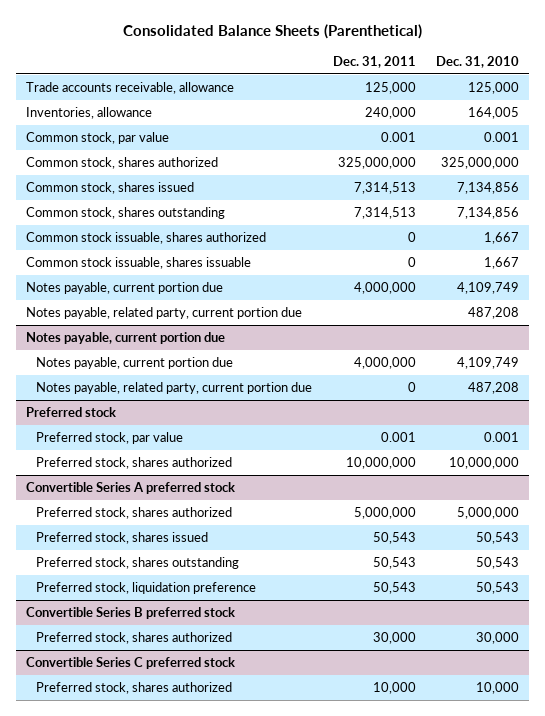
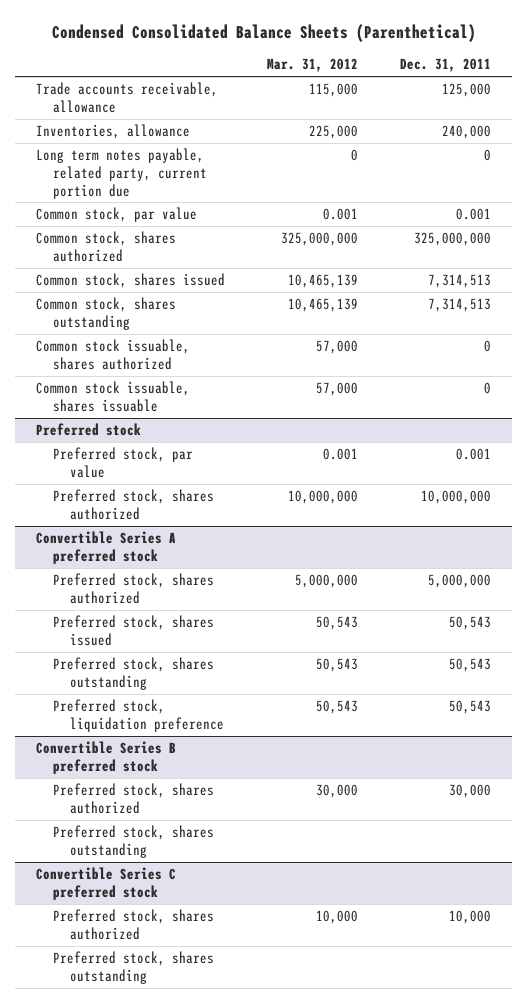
- Consolidated Balance Sheets (Parenthetical)
+ Condensed Consolidated Balance Sheets (Parenthetical)
- | Dec. 31, 2011 | Dec. 31, 2010
+ | Mar. 31, 2012 | Dec. 31, 2011
+ Long term notes payable, related party, current portion due | 0 | 0
- Notes payable, current portion due | 4,000,000 | 4,109,749
- Notes payable, related party, current portion due | | 487,208
- Notes payable, current portion due
- Notes payable, current portion due | 4,000,000 | 4,109,749
- Notes payable, related party, current portion due | 0 | 487,208
@ Convertible Series B preferred stock
+ Preferred stock, shares outstanding
@ Convertible Series C preferred stock
+ Preferred stock, shares outstanding

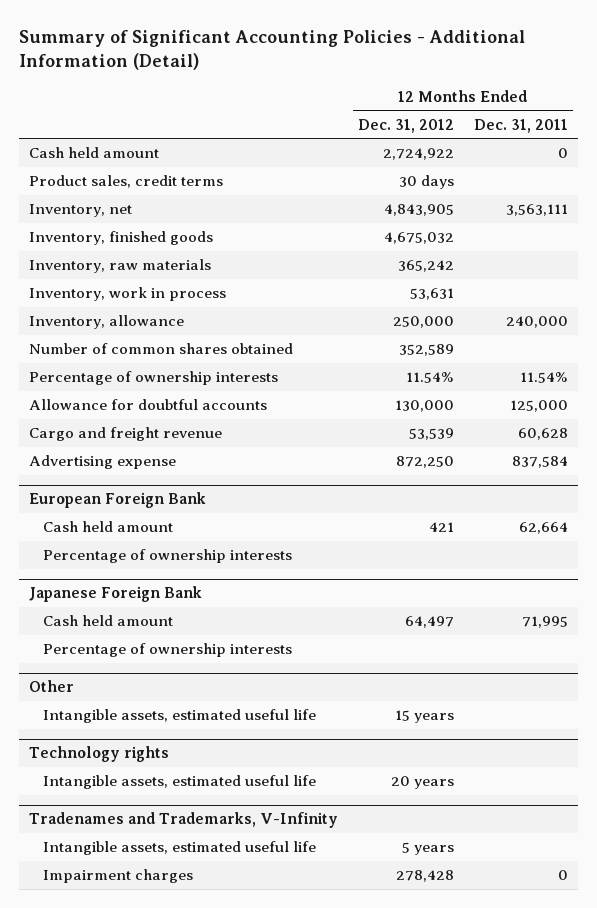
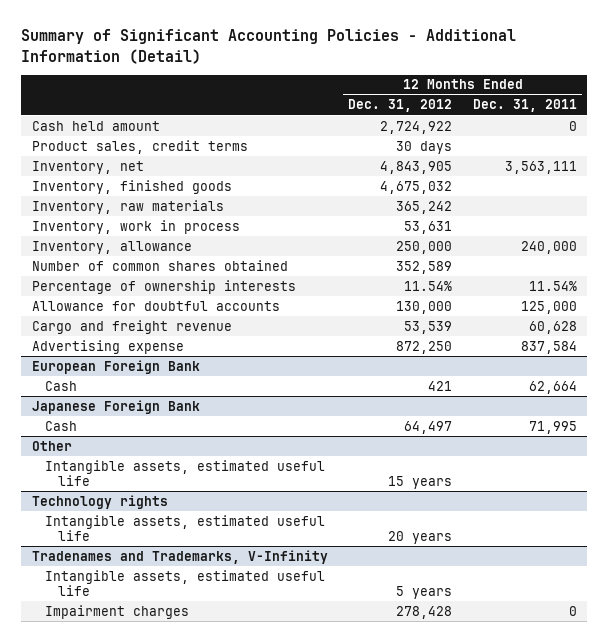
@ European Foreign Bank
- Cash held amount | 421 | 62,664
- Percentage of ownership interests
+ Cash | 421 | 62,664
@ Japanese Foreign Bank
- Cash held amount | 64,497 | 71,995
- Percentage of ownership interests
+ Cash | 64,497 | 71,995

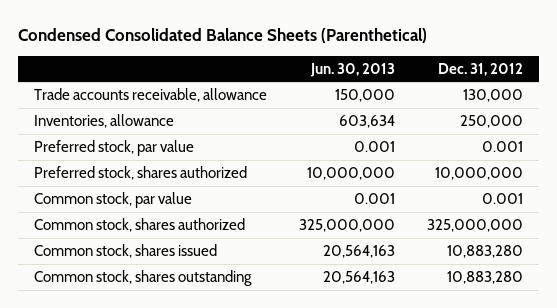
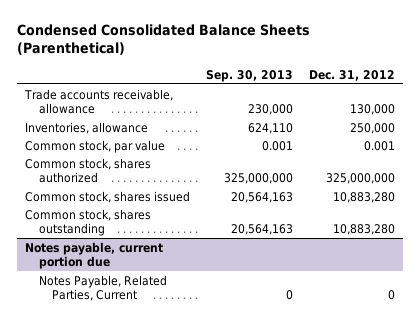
- | Jun. 30, 2013 | Dec. 31, 2012
+ | Sep. 30, 2013 | Dec. 31, 2012
- Preferred stock, par value | 0.001 | 0.001
- Preferred stock, shares authorized | 10,000,000 | 10,000,000
+ Notes payable, current portion due
+ Notes Payable, Related Parties, Current | 0 | 0

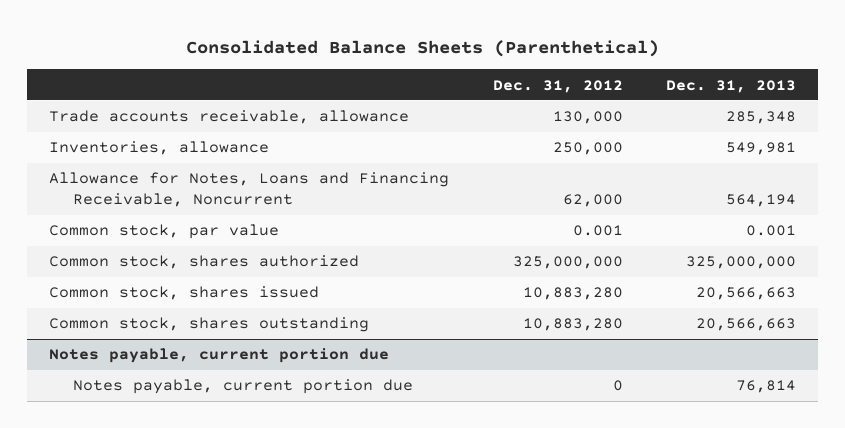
- Condensed Consolidated Balance Sheets (Parenthetical)
+ Consolidated Balance Sheets (Parenthetical)
- | Sep. 30, 2013 | Dec. 31, 2012
+ | Dec. 31, 2012 | Dec. 31, 2013
+ Allowance for Notes, Loans and Financing Receivable, Noncurrent | 62,000 | 564,194
@ Notes payable, current portion due
- Notes Payable, Related Parties, Current | 0 | 0
+ Notes payable, current portion due | 0 | 76,814

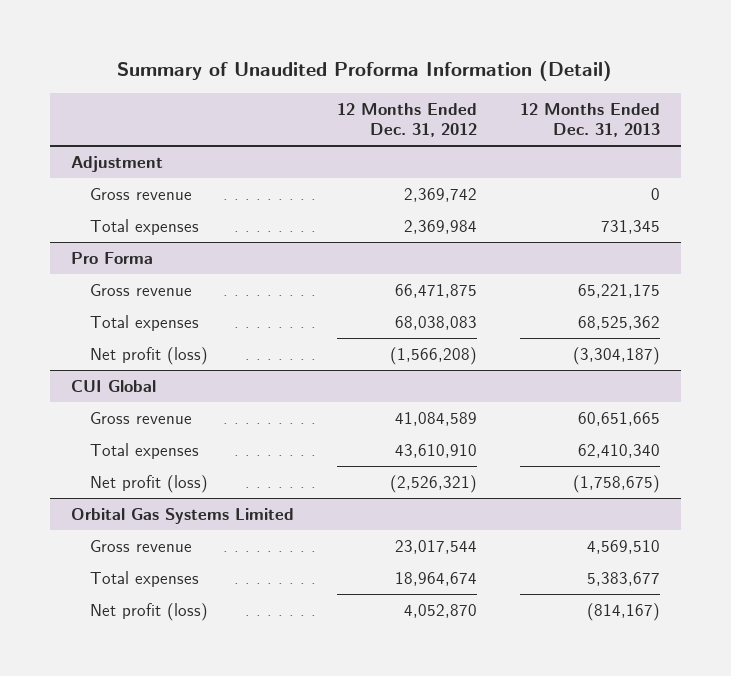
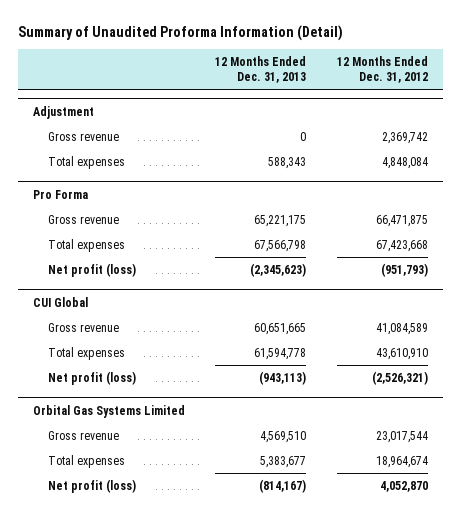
- | 12 Months Ended Dec. 31, 2012 | 12 Months Ended Dec. 31, 2013
+ | 12 Months Ended Dec. 31, 2013 | 12 Months Ended Dec. 31, 2012
@ Adjustment
- Total expenses | 2,369,984 | 731,345
+ Total expenses | 588,343 | 4,848,084
@ Pro Forma
- Total expenses | 68,038,083 | 68,525,362
- Net profit (loss) | (1,566,208) | (3,304,187)
+ Total expenses | 67,566,798 | 67,423,668
+ Net profit (loss) | (2,345,623) | (951,793)
@ CUI Global
- Total expenses | 43,610,910 | 62,410,340
- Net profit (loss) | (2,526,321) | (1,758,675)
+ Total expenses | 61,594,778 | 43,610,910
+ Net profit (loss) | (943,113) | (2,526,321)

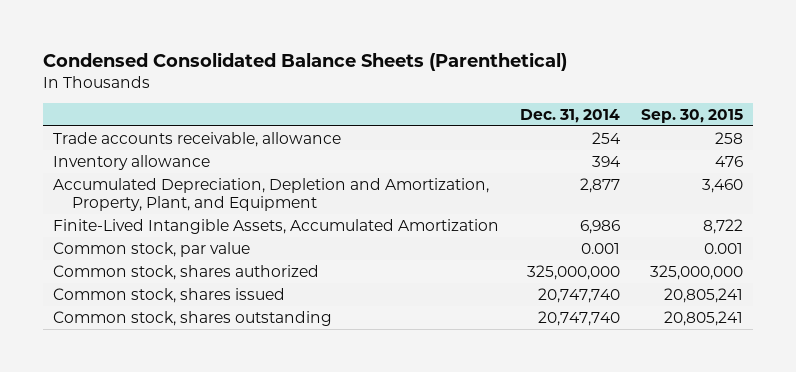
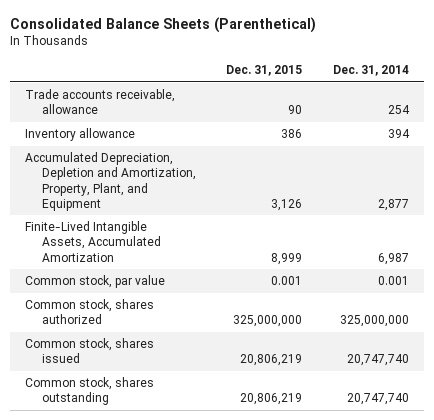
- Condensed Consolidated Balance Sheets (Parenthetical)
+ Consolidated Balance Sheets (Parenthetical)
- | Dec. 31, 2014 | Sep. 30, 2015
+ | Dec. 31, 2015 | Dec. 31, 2014
- Finite-Lived Intangible Assets, Accumulated Amortization | 6,986 | 8,722
+ Finite-Lived Intangible Assets, Accumulated Amortization | 8,999 | 6,987

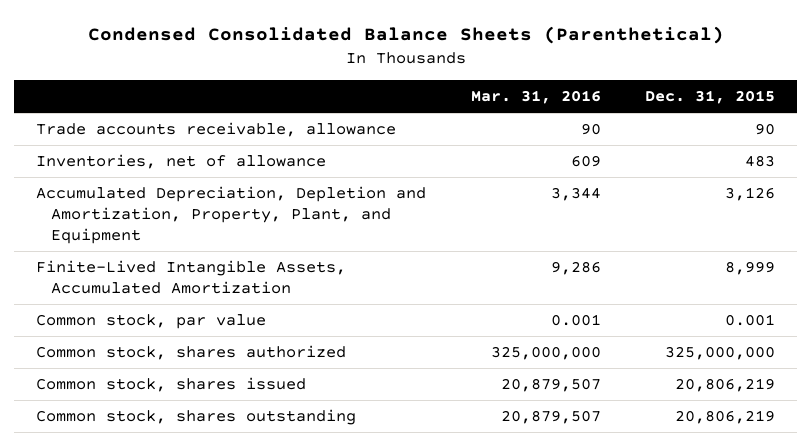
- Consolidated Balance Sheets (Parenthetical)
+ Condensed Consolidated Balance Sheets (Parenthetical)
- | Dec. 31, 2015 | Dec. 31, 2014
+ | Mar. 31, 2016 | Dec. 31, 2015
- Inventory allowance | 386 | 394
+ Inventories, net of allowance | 609 | 483

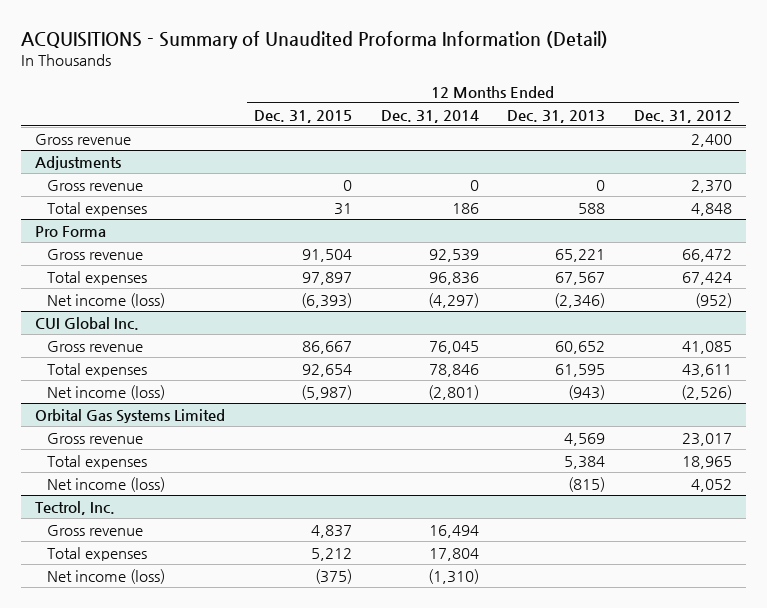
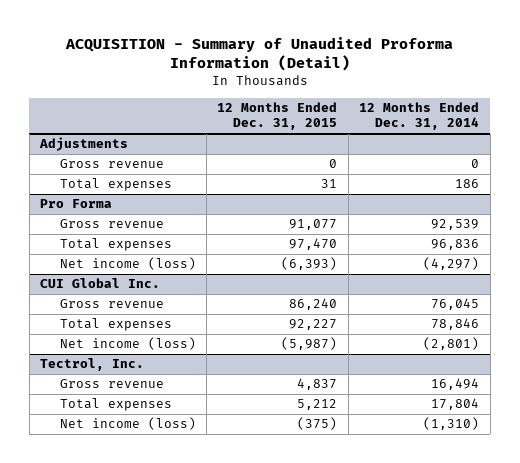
- ACQUISITIONS - Summary of Unaudited Proforma Information (Detail)
+ ACQUISITION - Summary of Unaudited Proforma Information (Detail)
- | 12 Months Ended Dec. 31, 2015 | 12 Months Ended Dec. 31, 2014 | 12 Months Ended Dec. 31, 2013 | 12 Months Ended Dec. 31, 2012
+ | 12 Months Ended Dec. 31, 2015 | 12 Months Ended Dec. 31, 2014
- Gross revenue | | | | 2,400
@ Pro Forma
- Gross revenue | 91,504 | 92,539 | 65,221 | 66,472
- Total expenses | 97,897 | 96,836 | 67,567 | 67,424
+ Gross revenue | 91,077 | 92,539
+ Total expenses | 97,470 | 96,836
@ CUI Global Inc.
- Gross revenue | 86,667 | 76,045 | 60,652 | 41,085
- Total expenses | 92,654 | 78,846 | 61,595 | 43,611
+ Gross revenue | 86,240 | 76,045
+ Total expenses | 92,227 | 78,846
- Orbital Gas Systems Limited
- Gross revenue | | | 4,569 | 23,017
- Total expenses | | | 5,384 | 18,965
- Net income (loss) | | | (815) | 4,052

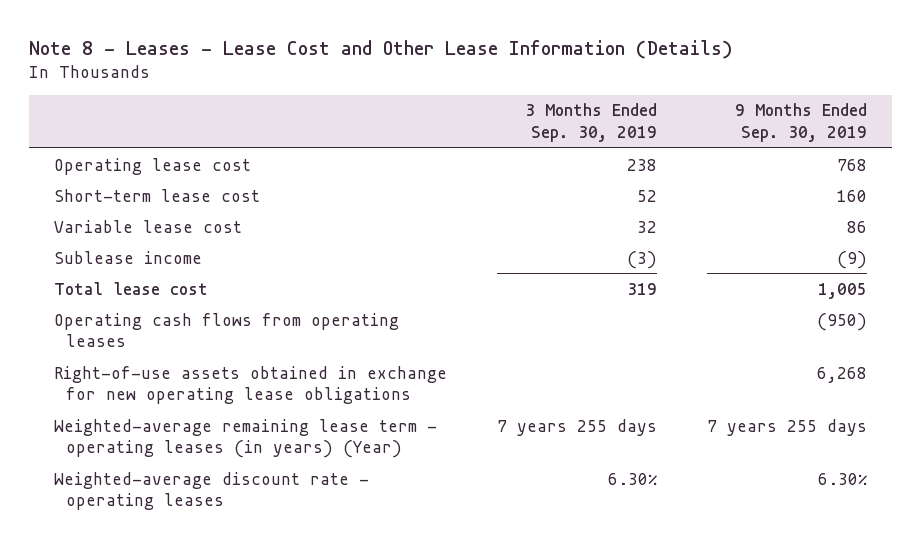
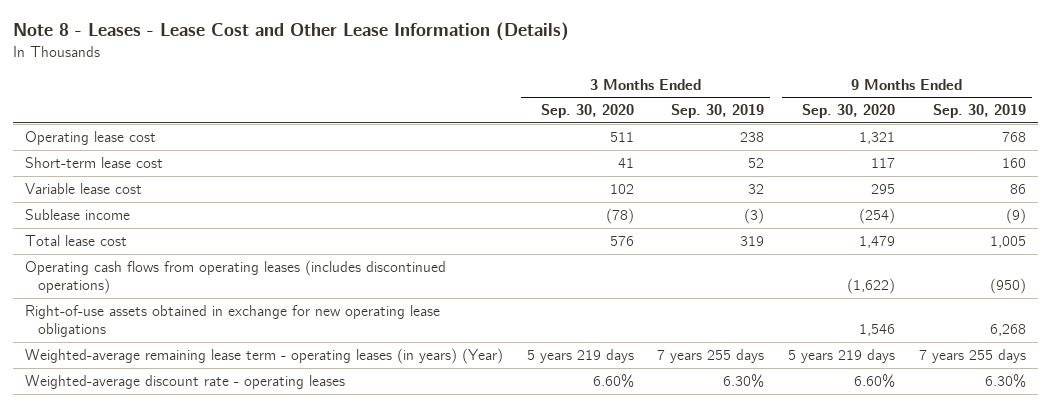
- | 3 Months Ended Sep. 30, 2019 | 9 Months Ended Sep. 30, 2019
+ | 3 Months Ended Sep. 30, 2020 | 3 Months Ended Sep. 30, 2019 | 9 Months Ended Sep. 30, 2020 | 9 Months Ended Sep. 30, 2019
- Operating cash flows from operating leases | | (950)
+ Operating cash flows from operating leases (includes discontinued operations) | | | (1,622) | (950)

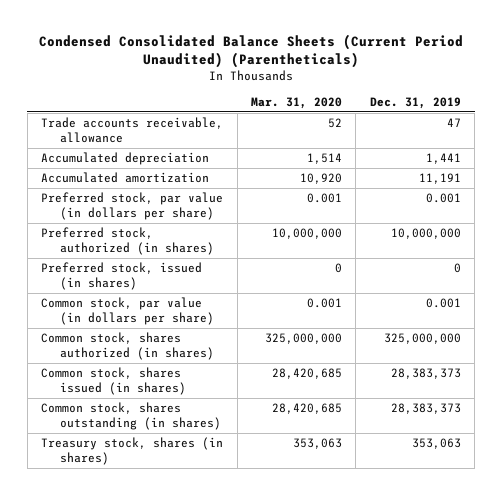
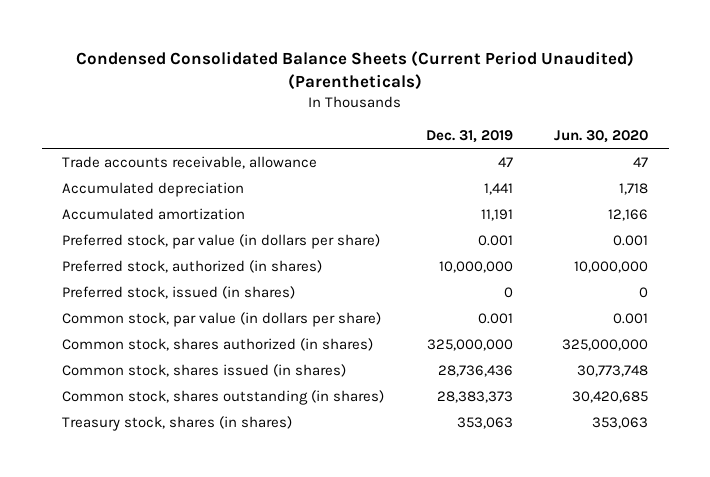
- | Mar. 31, 2020 | Dec. 31, 2019
+ | Dec. 31, 2019 | Jun. 30, 2020
- Common stock, shares issued (in shares) | 28,420,685 | 28,383,373
+ Common stock, shares issued (in shares) | 28,736,436 | 30,773,748

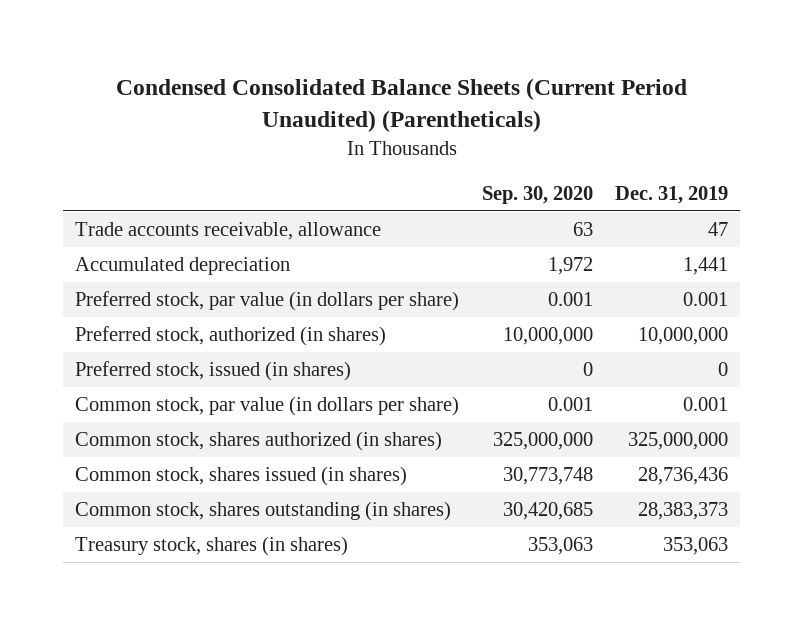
- | Dec. 31, 2019 | Jun. 30, 2020
+ | Sep. 30, 2020 | Dec. 31, 2019
- Accumulated amortization | 11,191 | 12,166

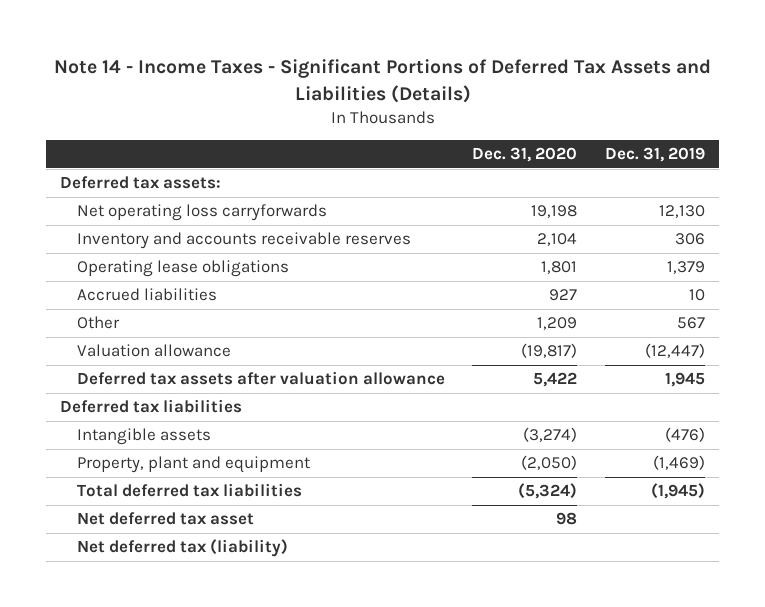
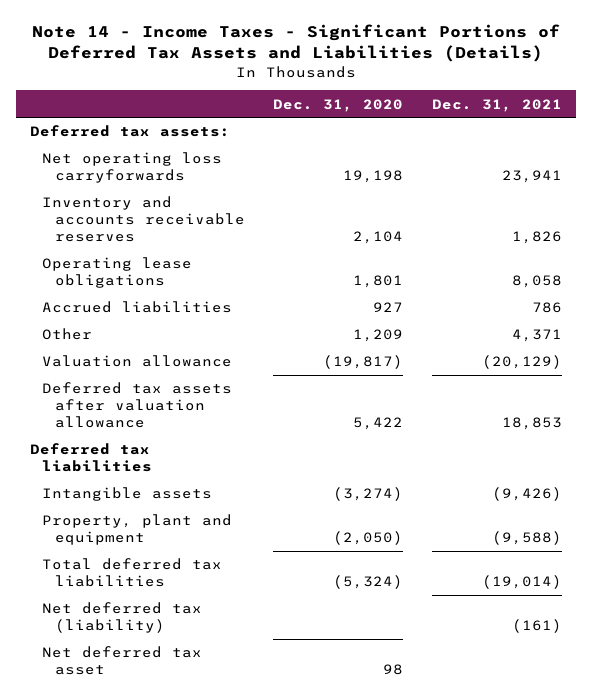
- | Dec. 31, 2020 | Dec. 31, 2019
+ | Dec. 31, 2020 | Dec. 31, 2021
moved down: Net deferred tax asset | 98 |

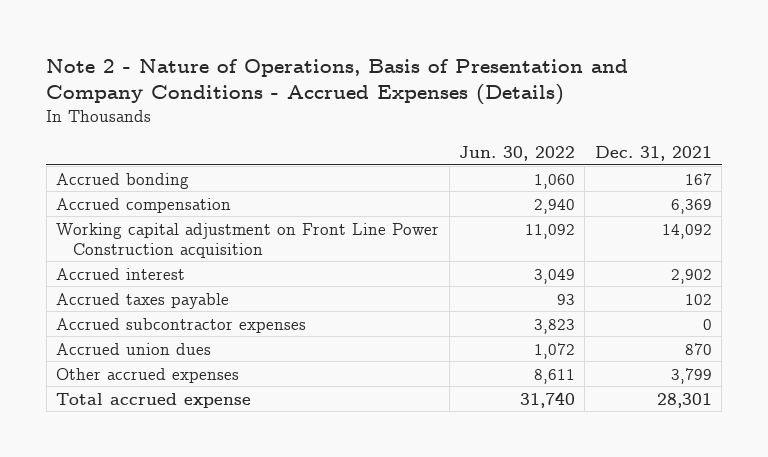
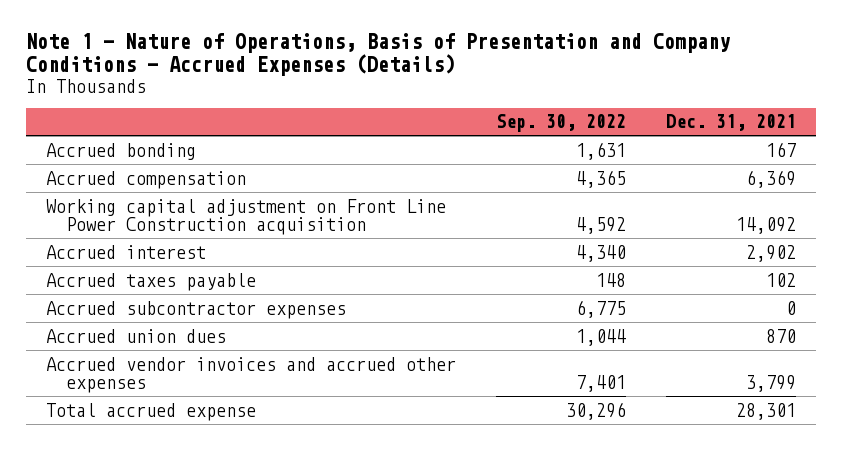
- Note 2 - Nature of Operations, Basis of Presentation and Company Conditions - Accrued Expenses (Details)
+ Note 1 - Nature of Operations, Basis of Presentation and Company Conditions - Accrued Expenses (Details)
- | Jun. 30, 2022 | Dec. 31, 2021
+ | Sep. 30, 2022 | Dec. 31, 2021
- Other accrued expenses | 8,611 | 3,799
+ Accrued vendor invoices and accrued other expenses | 7,401 | 3,799

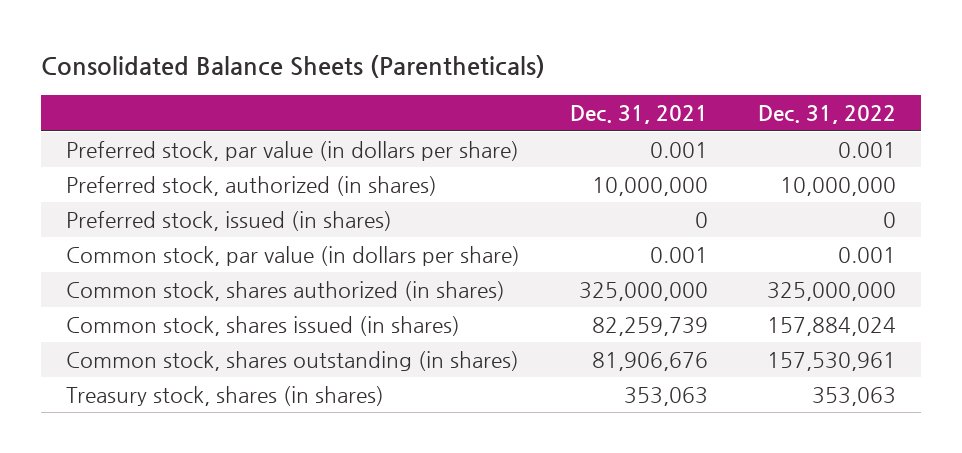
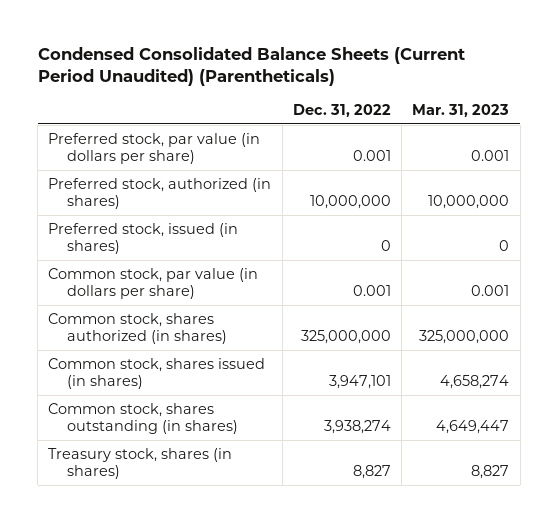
- Consolidated Balance Sheets (Parentheticals)
+ Condensed Consolidated Balance Sheets (Current Period Unaudited) (Parentheticals)
- | Dec. 31, 2021 | Dec. 31, 2022
+ | Dec. 31, 2022 | Mar. 31, 2023
- Common stock, shares issued (in shares) | 82,259,739 | 157,884,024
- Common stock, shares outstanding (in shares) | 81,906,676 | 157,530,961
- Treasury stock, shares (in shares) | 353,063 | 353,063
+ Common stock, shares issued (in shares) | 3,947,101 | 4,658,274
+ Common stock, shares outstanding (in shares) | 3,938,274 | 4,649,447
+ Treasury stock, shares (in shares) | 8,827 | 8,827

